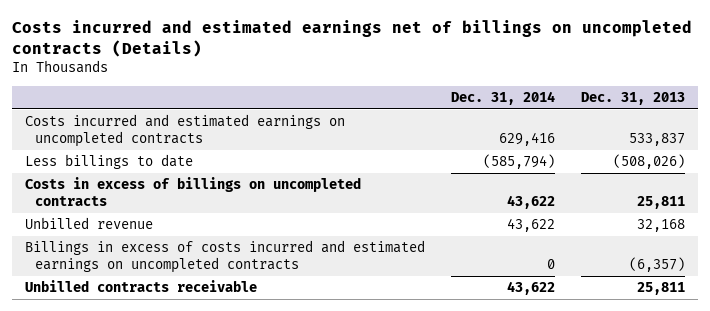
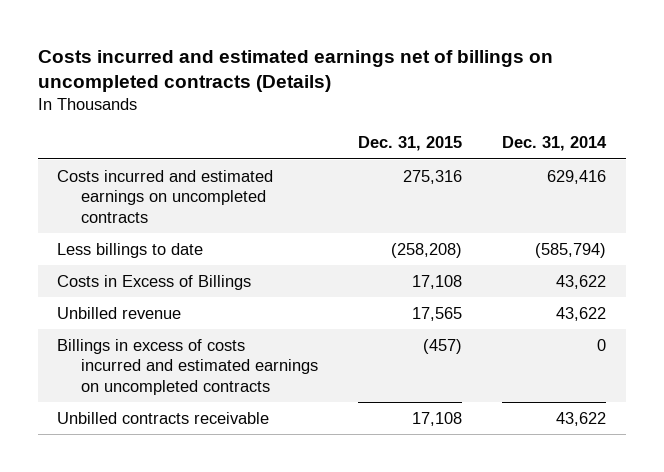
- | Dec. 31, 2014 | Dec. 31, 2013
+ | Dec. 31, 2015 | Dec. 31, 2014
- Costs in excess of billings on uncompleted contracts | 43,622 | 25,811
+ Costs in Excess of Billings | 17,108 | 43,622

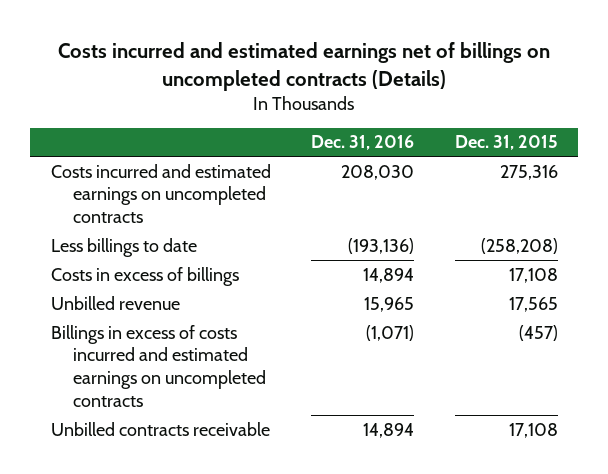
- | Dec. 31, 2015 | Dec. 31, 2014
+ | Dec. 31, 2016 | Dec. 31, 2015
- Costs in Excess of Billings | 17,108 | 43,622
+ Costs in excess of billings | 14,894 | 17,108

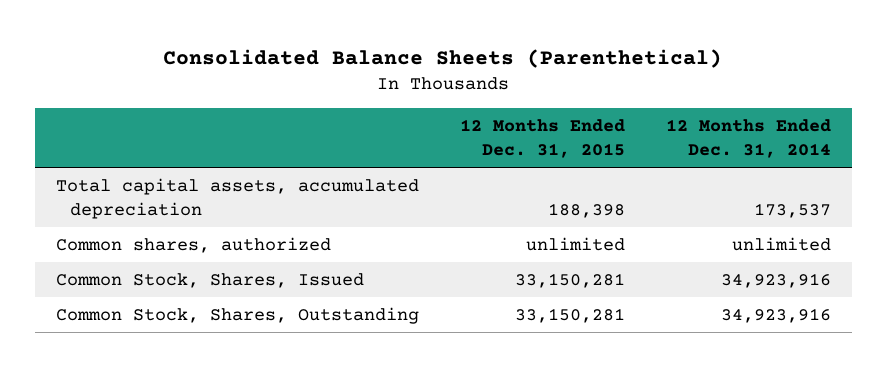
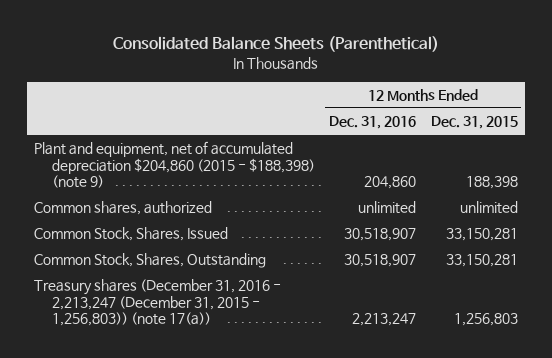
- | 12 Months Ended Dec. 31, 2015 | 12 Months Ended Dec. 31, 2014
+ | 12 Months Ended Dec. 31, 2016 | 12 Months Ended Dec. 31, 2015
- Total capital assets, accumulated depreciation | 188,398 | 173,537
+ Plant and equipment, net of accumulated depreciation $204,860 (2015 - $188,398) (note 9) | 204,860 | 188,398
+ Treasury shares (December 31, 2016 - 2,213,247 (December 31, 2015 - 1,256,803)) (note 17(a)) | 2,213,247 | 1,256,803

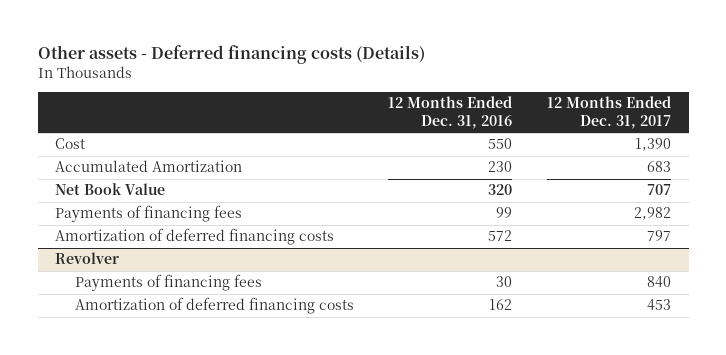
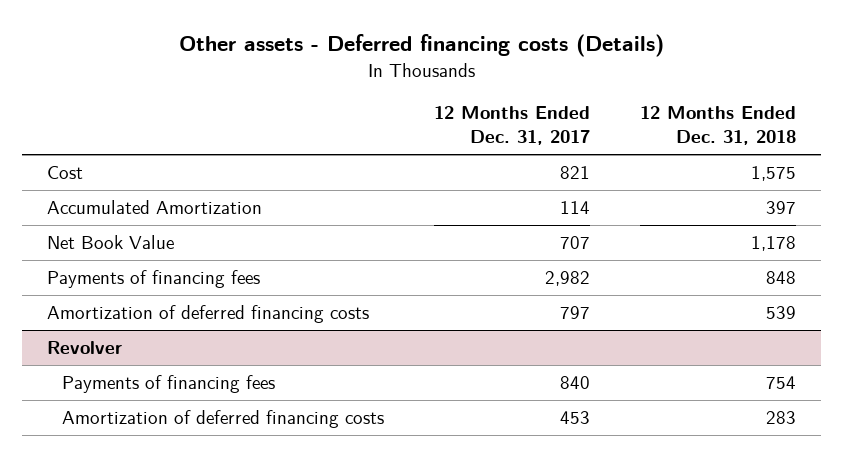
- | 12 Months Ended Dec. 31, 2016 | 12 Months Ended Dec. 31, 2017
+ | 12 Months Ended Dec. 31, 2017 | 12 Months Ended Dec. 31, 2018
- Cost | 550 | 1,390
- Accumulated Amortization | 230 | 683
+ Cost | 821 | 1,575
+ Accumulated Amortization | 114 | 397

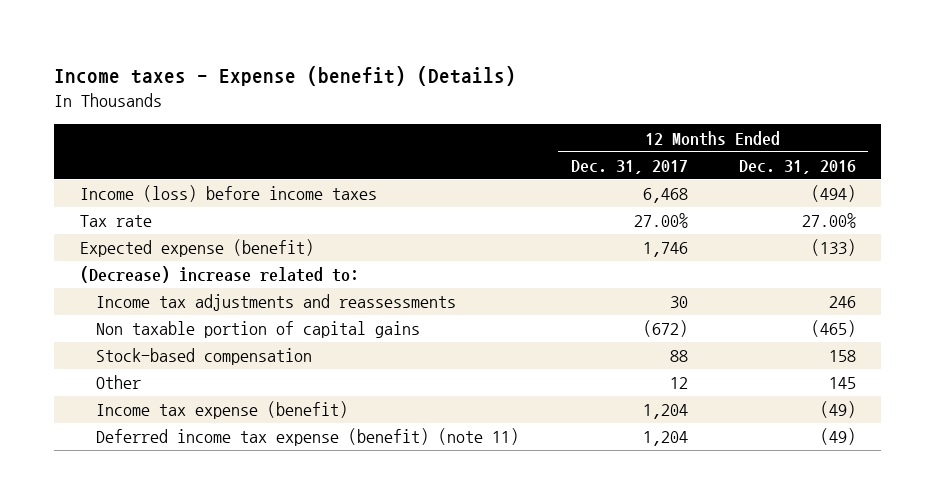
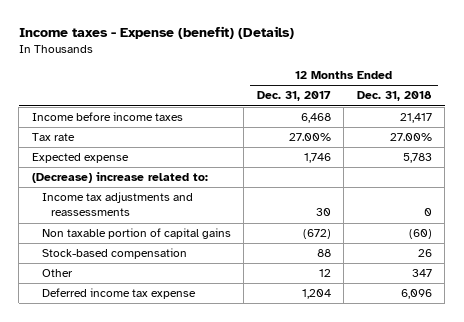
- | 12 Months Ended Dec. 31, 2017 | 12 Months Ended Dec. 31, 2016
+ | 12 Months Ended Dec. 31, 2017 | 12 Months Ended Dec. 31, 2018
- Income (loss) before income taxes | 6,468 | (494)
+ Income before income taxes | 6,468 | 21,417
- Expected expense (benefit) | 1,746 | (133)
+ Expected expense | 1,746 | 5,783
- Income tax expense (benefit) | 1,204 | (49)
- Deferred income tax expense (benefit) (note 11) | 1,204 | (49)
+ Deferred income tax expense | 1,204 | 6,096

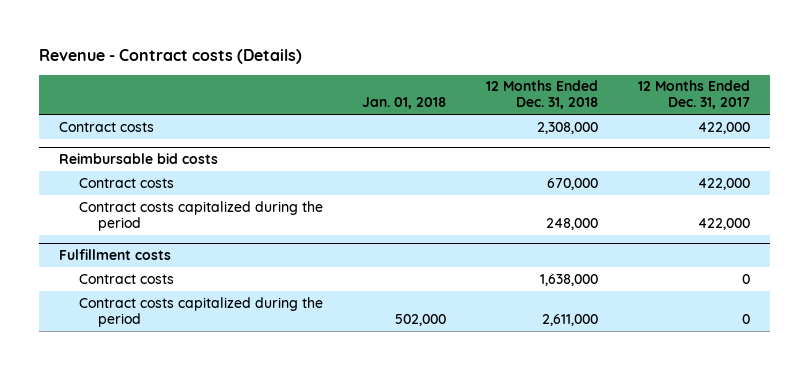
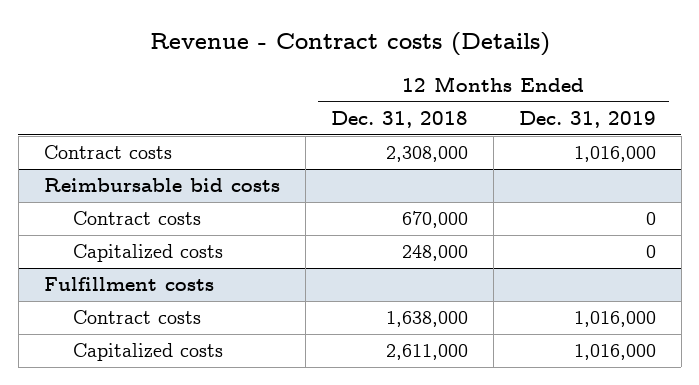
- | Jan. 01, 2018 | 12 Months Ended Dec. 31, 2018 | 12 Months Ended Dec. 31, 2017
+ | 12 Months Ended Dec. 31, 2018 | 12 Months Ended Dec. 31, 2019
@ Reimbursable bid costs
- Contract costs capitalized during the period | | 248,000 | 422,000
+ Capitalized costs | 248,000 | 0
@ Fulfillment costs
- Contract costs capitalized during the period | 502,000 | 2,611,000 | 0
+ Capitalized costs | 2,611,000 | 1,016,000

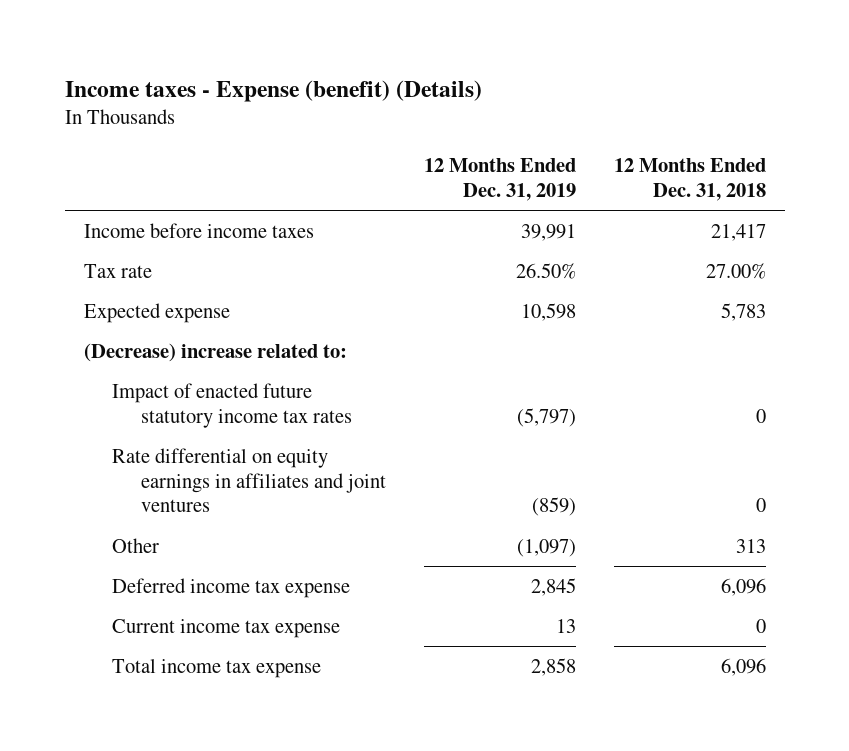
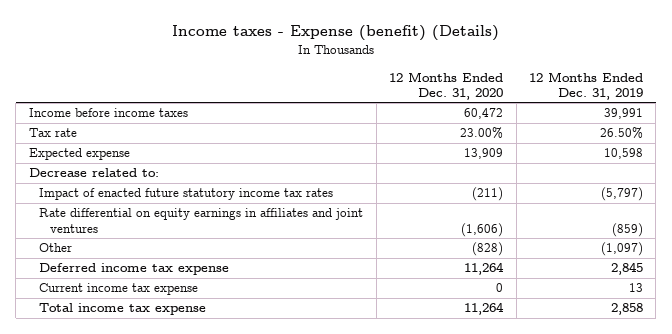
- | 12 Months Ended Dec. 31, 2019 | 12 Months Ended Dec. 31, 2018
+ | 12 Months Ended Dec. 31, 2020 | 12 Months Ended Dec. 31, 2019
- (Decrease) increase related to:
+ Decrease related to:

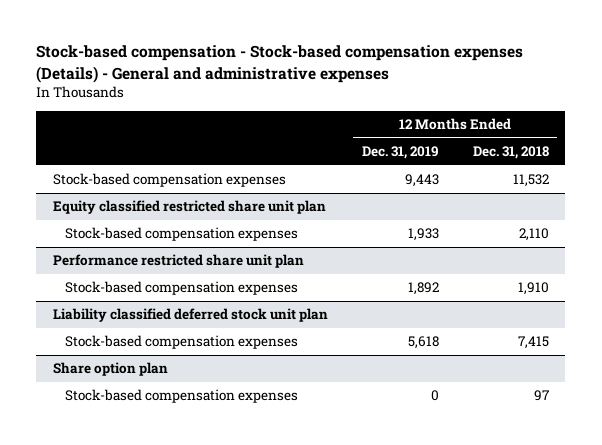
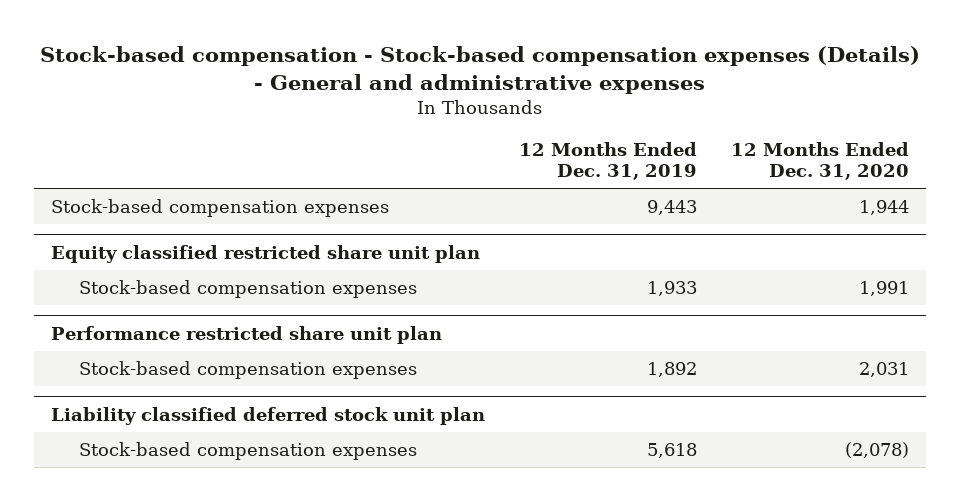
- | 12 Months Ended Dec. 31, 2019 | 12 Months Ended Dec. 31, 2018
+ | 12 Months Ended Dec. 31, 2019 | 12 Months Ended Dec. 31, 2020
- Share option plan
- Stock-based compensation expenses | 0 | 97

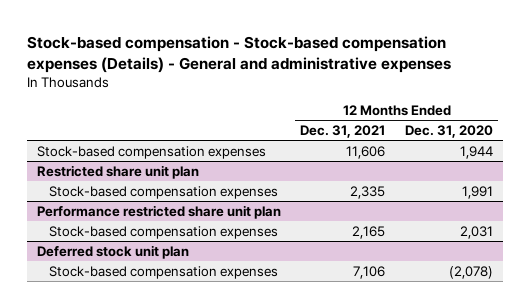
- | 12 Months Ended Dec. 31, 2019 | 12 Months Ended Dec. 31, 2020
+ | 12 Months Ended Dec. 31, 2021 | 12 Months Ended Dec. 31, 2020
- Equity classified restricted share unit plan
+ Restricted share unit plan
- Liability classified deferred stock unit plan
+ Deferred stock unit plan

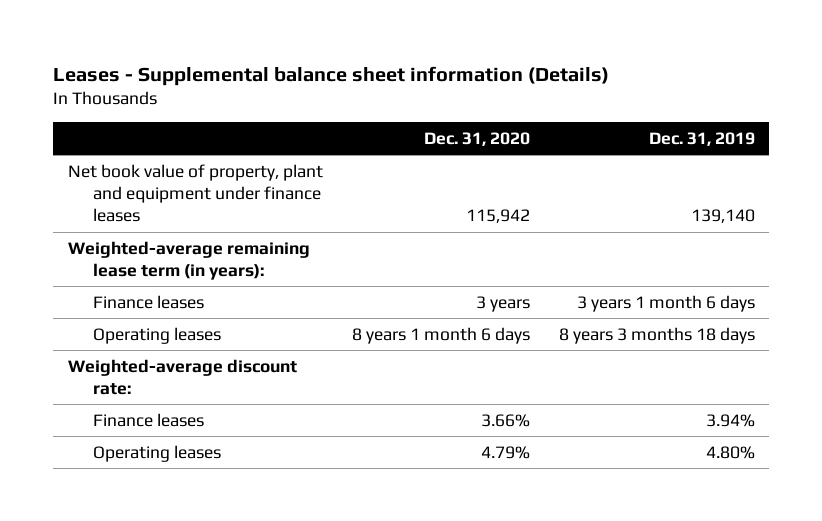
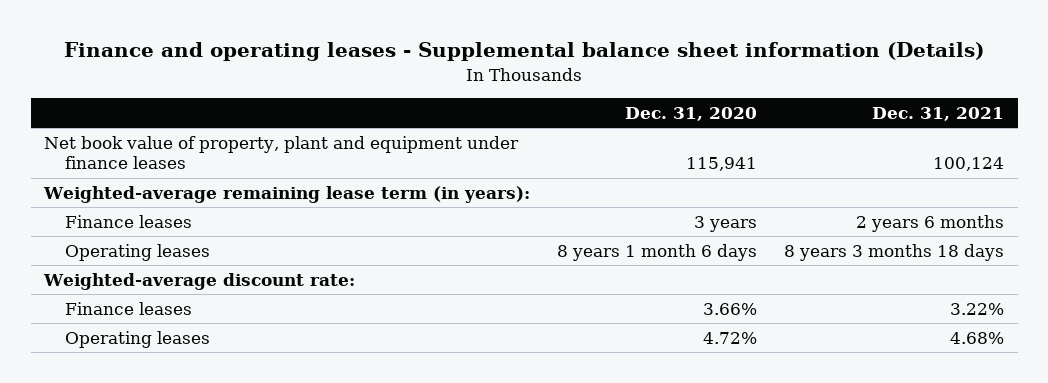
- Leases - Supplemental balance sheet information (Details)
+ Finance and operating leases - Supplemental balance sheet information (Details)
- | Dec. 31, 2020 | Dec. 31, 2019
+ | Dec. 31, 2020 | Dec. 31, 2021
- Net book value of property, plant and equipment under finance leases | 115,942 | 139,140
+ Net book value of property, plant and equipment under finance leases | 115,941 | 100,124
- Operating leases | 4.79% | 4.80%
+ Operating leases | 4.72% | 4.68%

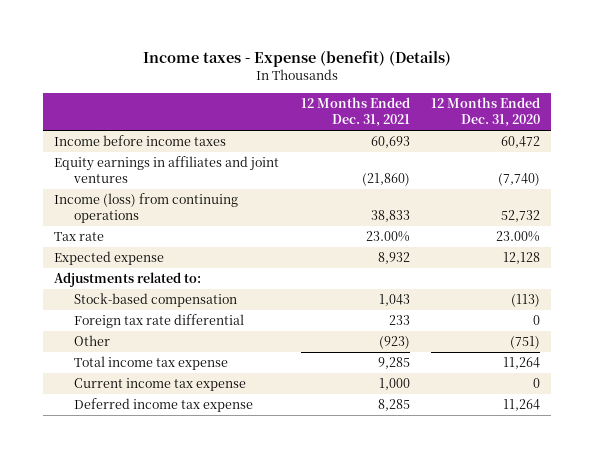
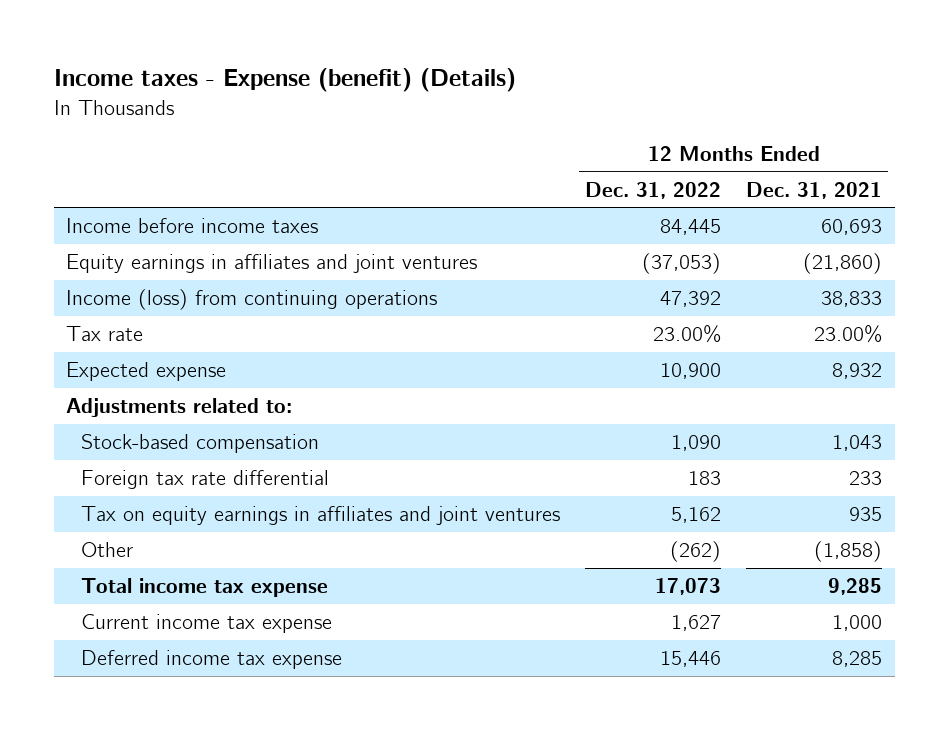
- | 12 Months Ended Dec. 31, 2021 | 12 Months Ended Dec. 31, 2020
+ | 12 Months Ended Dec. 31, 2022 | 12 Months Ended Dec. 31, 2021
- Other | (923) | (751)
+ Tax on equity earnings in affiliates and joint ventures | 5,162 | 935
+ Other | (262) | (1,858)

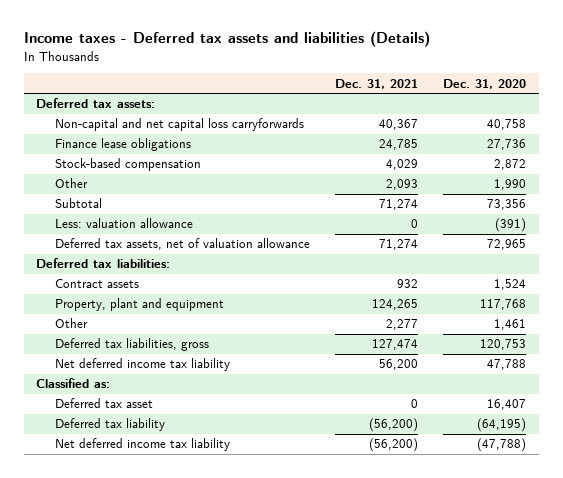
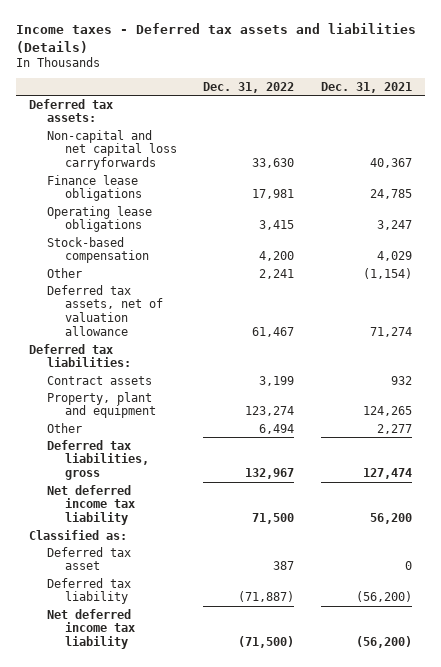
- | Dec. 31, 2021 | Dec. 31, 2020
+ | Dec. 31, 2022 | Dec. 31, 2021
+ Operating lease obligations | 3,415 | 3,247
- Other | 2,093 | 1,990
- Subtotal | 71,274 | 73,356
- Less: valuation allowance | 0 | (391)
+ Other | 2,241 | (1,154)

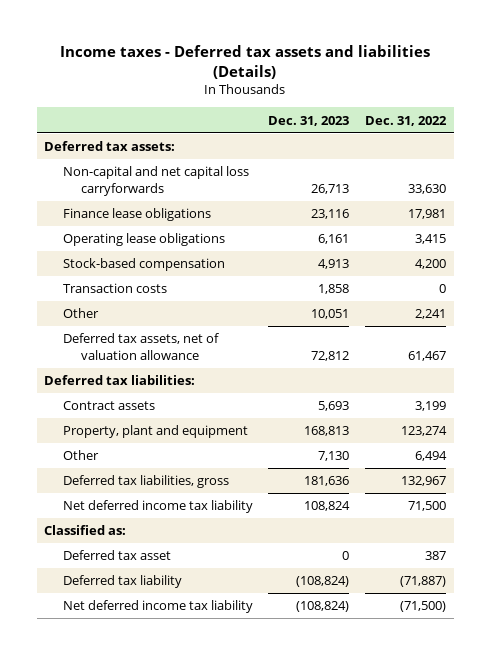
- | Dec. 31, 2022 | Dec. 31, 2021
+ | Dec. 31, 2023 | Dec. 31, 2022
+ Transaction costs | 1,858 | 0

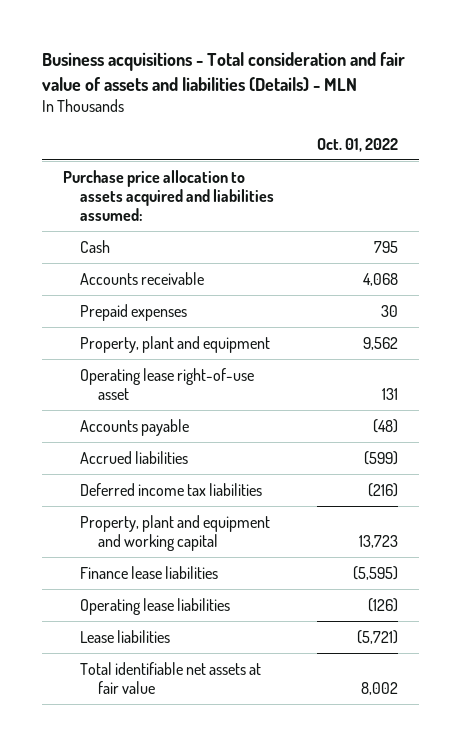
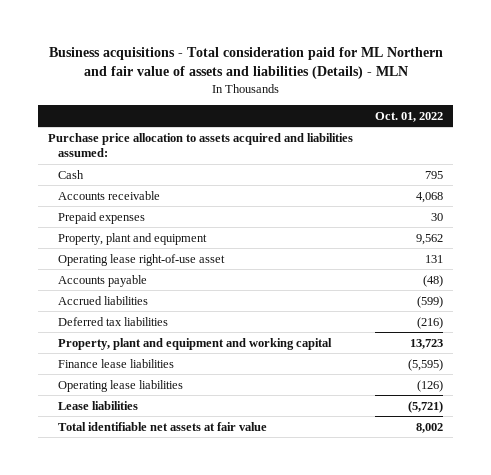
- Business acquisitions - Total consideration and fair value of assets and liabilities (Details) - MLN
+ Business acquisitions - Total consideration paid for ML Northern and fair value of assets and liabilities (Details) - MLN
- Deferred income tax liabilities | (216)
+ Deferred tax liabilities | (216)

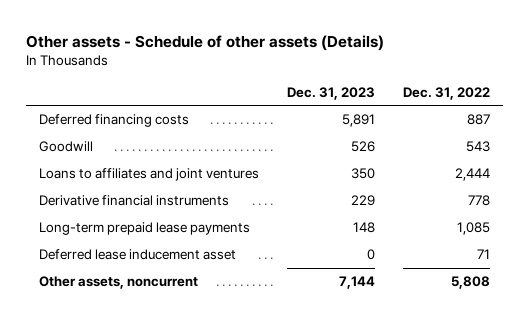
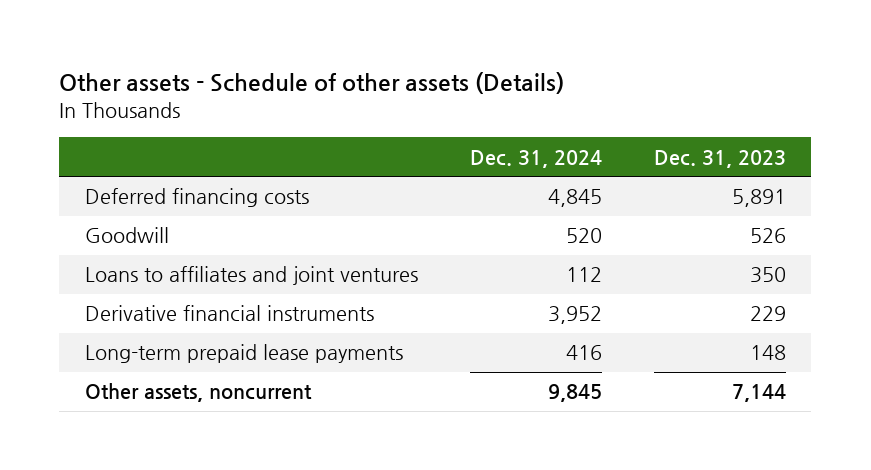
- | Dec. 31, 2023 | Dec. 31, 2022
+ | Dec. 31, 2024 | Dec. 31, 2023
- Deferred lease inducement asset | 0 | 71

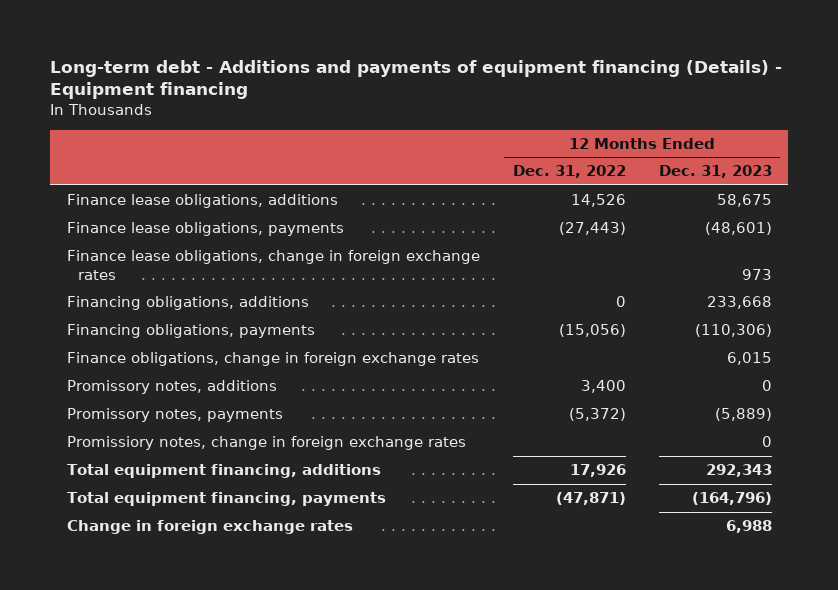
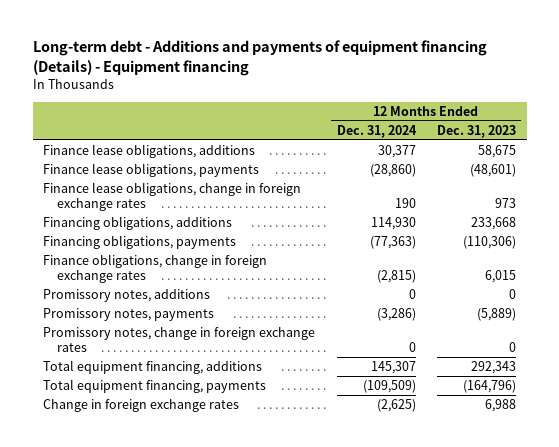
- | 12 Months Ended Dec. 31, 2022 | 12 Months Ended Dec. 31, 2023
+ | 12 Months Ended Dec. 31, 2024 | 12 Months Ended Dec. 31, 2023
- Promissiory notes, change in foreign exchange rates | | 0
+ Promissory notes, change in foreign exchange rates | 0 | 0

